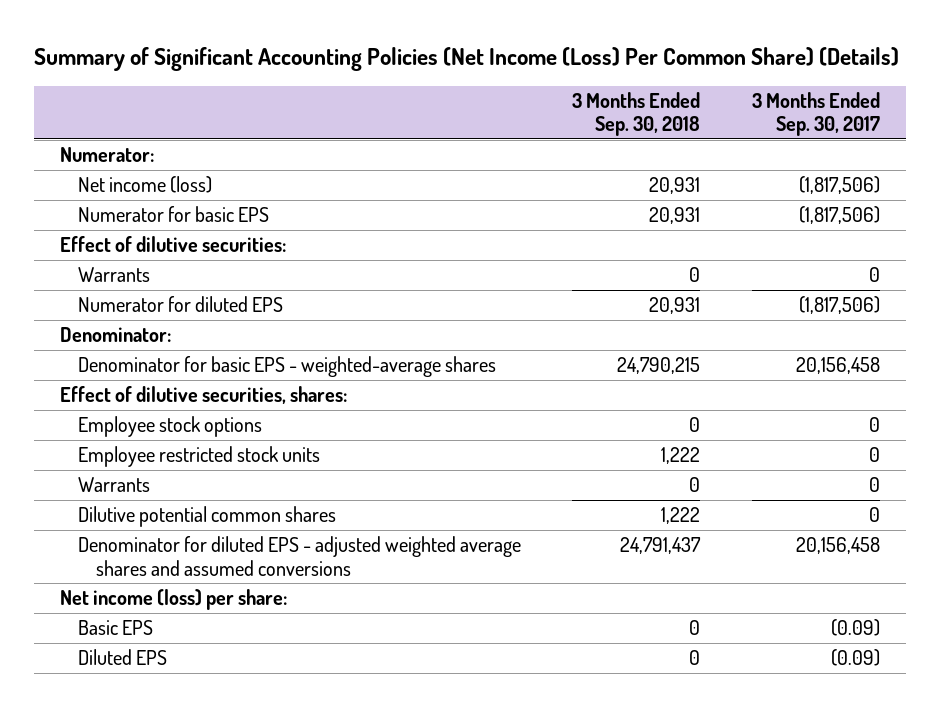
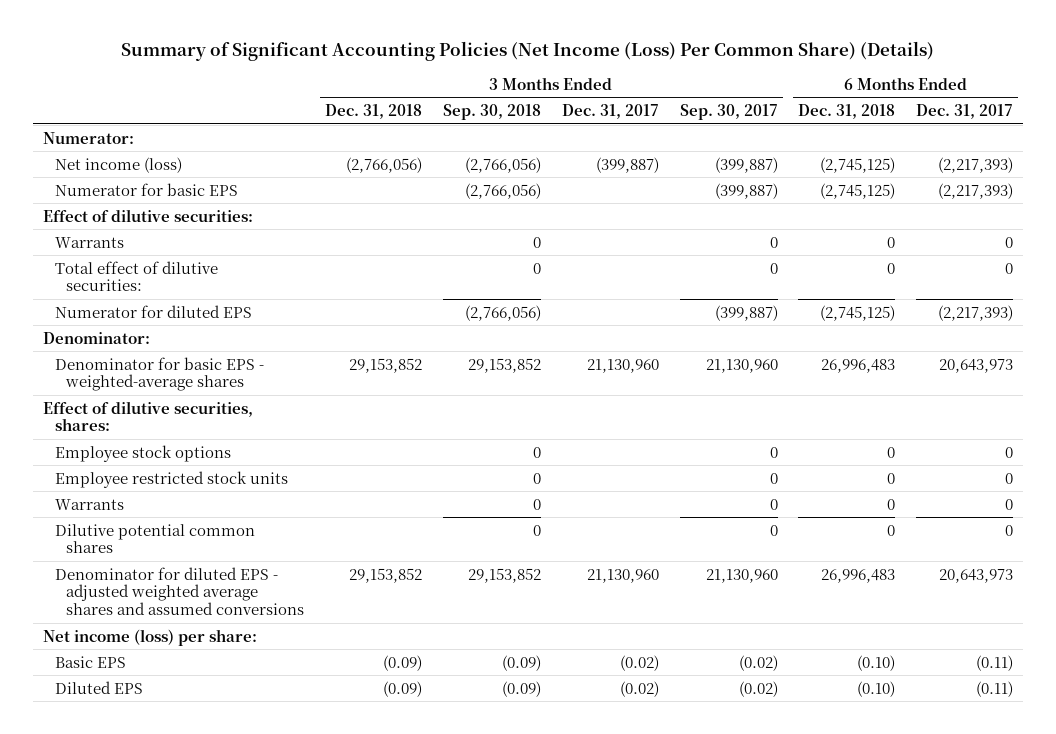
- | 3 Months Ended Sep. 30, 2018 | 3 Months Ended Sep. 30, 2017
+ | 3 Months Ended Dec. 31, 2018 | 3 Months Ended Sep. 30, 2018 | 3 Months Ended Dec. 31, 2017 | 3 Months Ended Sep. 30, 2017 | 6 Months Ended Dec. 31, 2018 | 6 Months Ended Dec. 31, 2017
- Net income (loss) | 20,931 | (1,817,506)
- Numerator for basic EPS | 20,931 | (1,817,506)
+ Net income (loss) | (2,766,056) | (2,766,056) | (399,887) | (399,887) | (2,745,125) | (2,217,393)
+ Numerator for basic EPS | | (2,766,056) | | (399,887) | (2,745,125) | (2,217,393)
- Numerator for diluted EPS | 20,931 | (1,817,506)
+ Total effect of dilutive securities: | | 0 | | 0 | 0 | 0
+ Numerator for diluted EPS | | (2,766,056) | | (399,887) | (2,745,125) | (2,217,393)
- Denominator for basic EPS - weighted-average shares | 24,790,215 | 20,156,458
+ Denominator for basic EPS - weighted-average shares | 29,153,852 | 29,153,852 | 21,130,960 | 21,130,960 | 26,996,483 | 20,643,973
- Employee restricted stock units | 1,222 | 0
+ Employee restricted stock units | | 0 | | 0 | 0 | 0
- Dilutive potential common shares | 1,222 | 0
- Denominator for diluted EPS - adjusted weighted average shares and assumed conversions | 24,791,437 | 20,156,458
+ Dilutive potential common shares | | 0 | | 0 | 0 | 0
+ Denominator for diluted EPS - adjusted weighted average shares and assumed conversions | 29,153,852 | 29,153,852 | 21,130,960 | 21,130,960 | 26,996,483 | 20,643,973
- Basic EPS | 0 | (0.09)
- Diluted EPS | 0 | (0.09)
+ Basic EPS | (0.09) | (0.09) | (0.02) | (0.02) | (0.10) | (0.11)
+ Diluted EPS | (0.09) | (0.09) | (0.02) | (0.02) | (0.10) | (0.11)

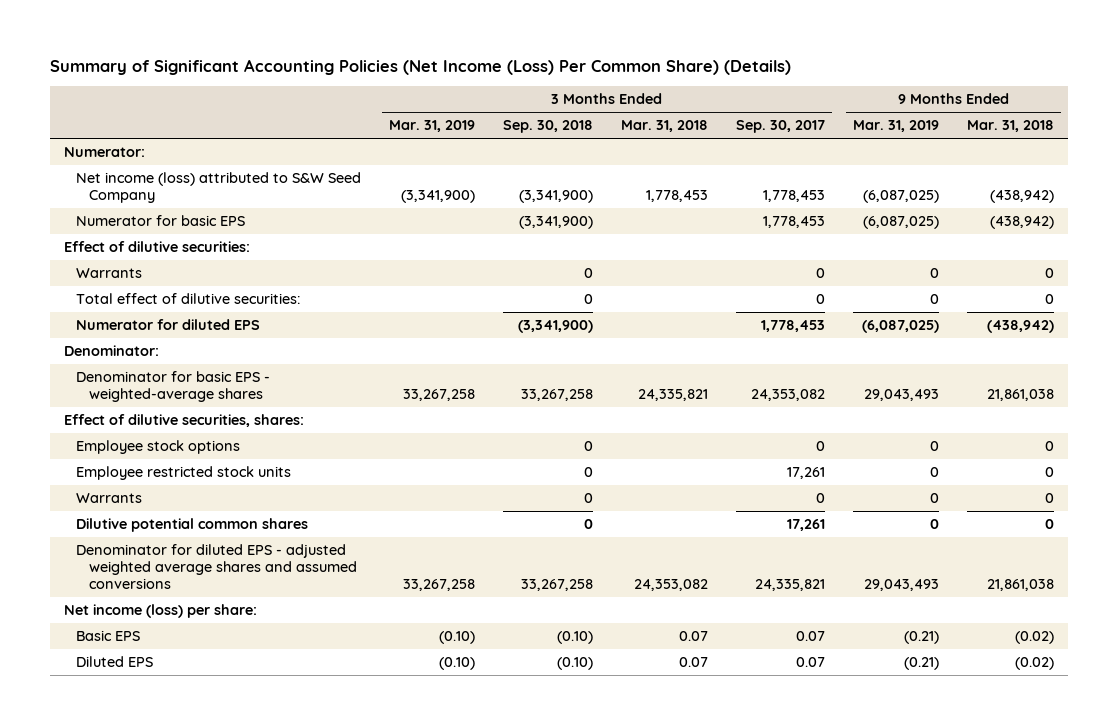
- | 3 Months Ended Dec. 31, 2018 | 3 Months Ended Sep. 30, 2018 | 3 Months Ended Dec. 31, 2017 | 3 Months Ended Sep. 30, 2017 | 6 Months Ended Dec. 31, 2018 | 6 Months Ended Dec. 31, 2017
+ | 3 Months Ended Mar. 31, 2019 | 3 Months Ended Sep. 30, 2018 | 3 Months Ended Mar. 31, 2018 | 3 Months Ended Sep. 30, 2017 | 9 Months Ended Mar. 31, 2019 | 9 Months Ended Mar. 31, 2018
- Net income (loss) | (2,766,056) | (2,766,056) | (399,887) | (399,887) | (2,745,125) | (2,217,393)
- Numerator for basic EPS | | (2,766,056) | | (399,887) | (2,745,125) | (2,217,393)
+ Net income (loss) attributed to S&W Seed Company | (3,341,900) | (3,341,900) | 1,778,453 | 1,778,453 | (6,087,025) | (438,942)
+ Numerator for basic EPS | | (3,341,900) | | 1,778,453 | (6,087,025) | (438,942)
- Numerator for diluted EPS | | (2,766,056) | | (399,887) | (2,745,125) | (2,217,393)
+ Numerator for diluted EPS | | (3,341,900) | | 1,778,453 | (6,087,025) | (438,942)
- Denominator for basic EPS - weighted-average shares | 29,153,852 | 29,153,852 | 21,130,960 | 21,130,960 | 26,996,483 | 20,643,973
+ Denominator for basic EPS - weighted-average shares | 33,267,258 | 33,267,258 | 24,335,821 | 24,353,082 | 29,043,493 | 21,861,038
- Employee restricted stock units | | 0 | | 0 | 0 | 0
+ Employee restricted stock units | | 0 | | 17,261 | 0 | 0
- Dilutive potential common shares | | 0 | | 0 | 0 | 0
- Denominator for diluted EPS - adjusted weighted average shares and assumed conversions | 29,153,852 | 29,153,852 | 21,130,960 | 21,130,960 | 26,996,483 | 20,643,973
+ Dilutive potential common shares | | 0 | | 17,261 | 0 | 0
+ Denominator for diluted EPS - adjusted weighted average shares and assumed conversions | 33,267,258 | 33,267,258 | 24,353,082 | 24,335,821 | 29,043,493 | 21,861,038
- Basic EPS | (0.09) | (0.09) | (0.02) | (0.02) | (0.10) | (0.11)
- Diluted EPS | (0.09) | (0.09) | (0.02) | (0.02) | (0.10) | (0.11)
+ Basic EPS | (0.10) | (0.10) | 0.07 | 0.07 | (0.21) | (0.02)
+ Diluted EPS | (0.10) | (0.10) | 0.07 | 0.07 | (0.21) | (0.02)

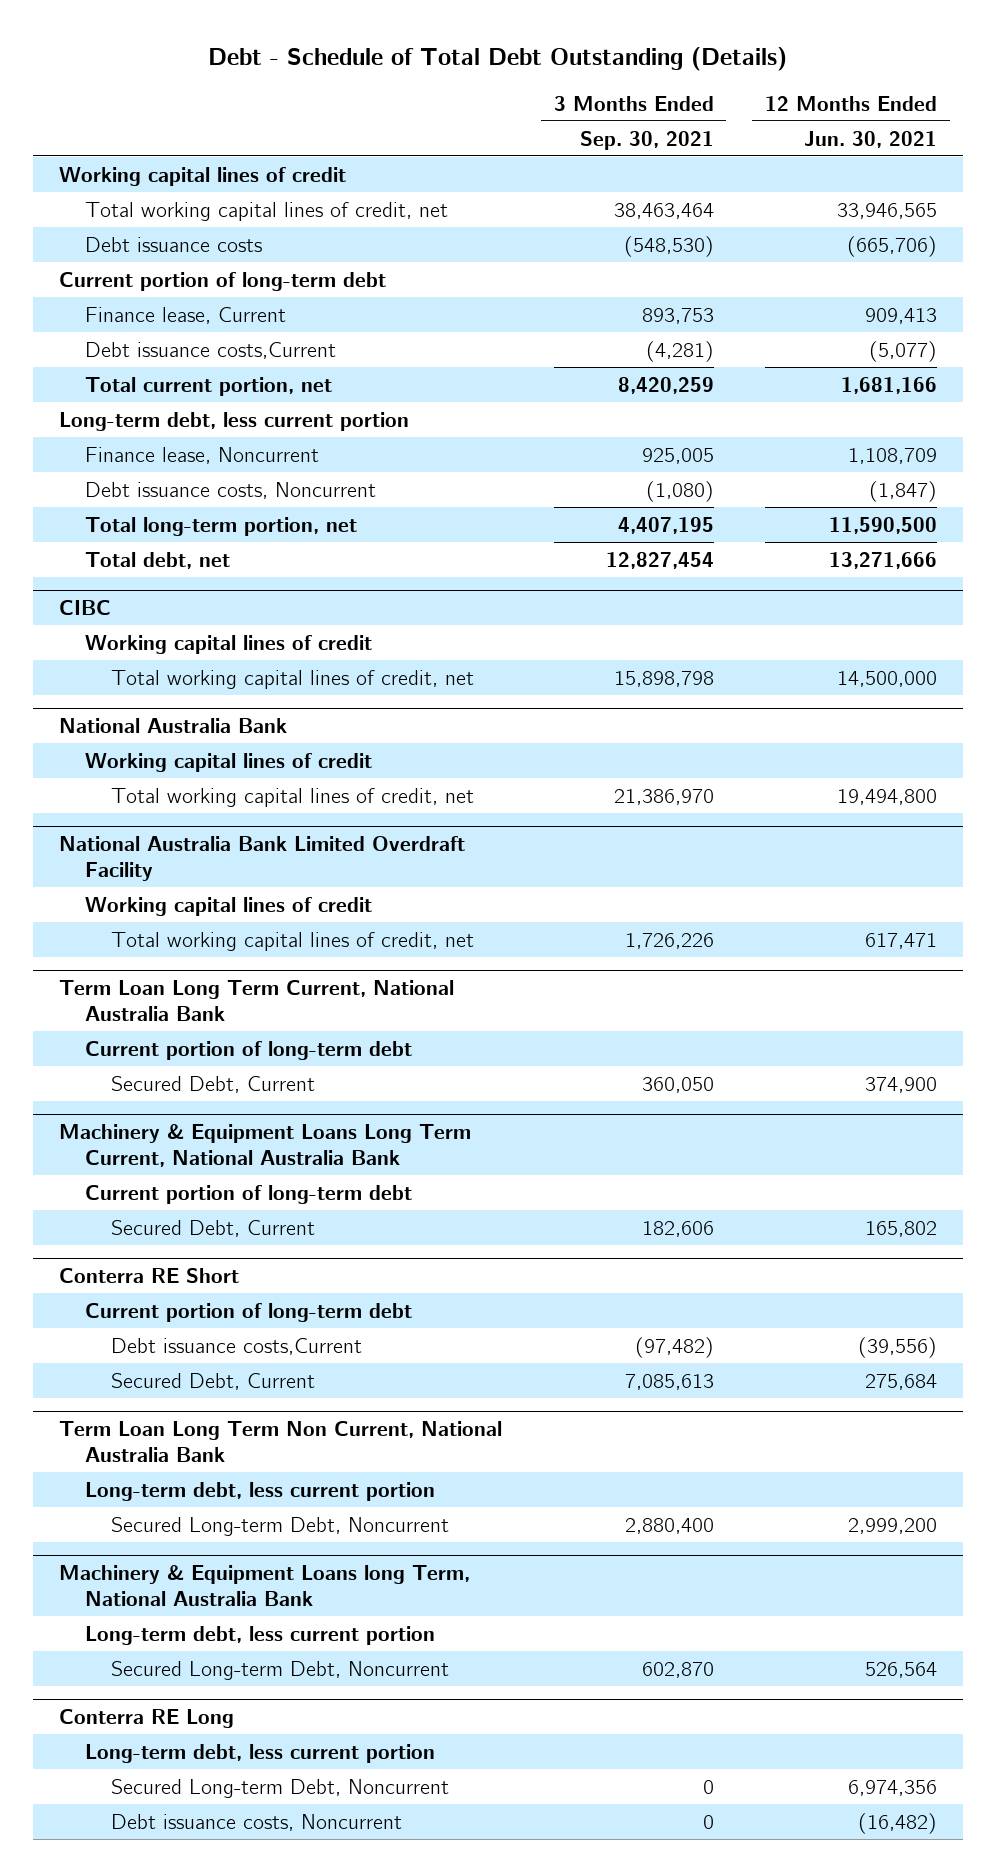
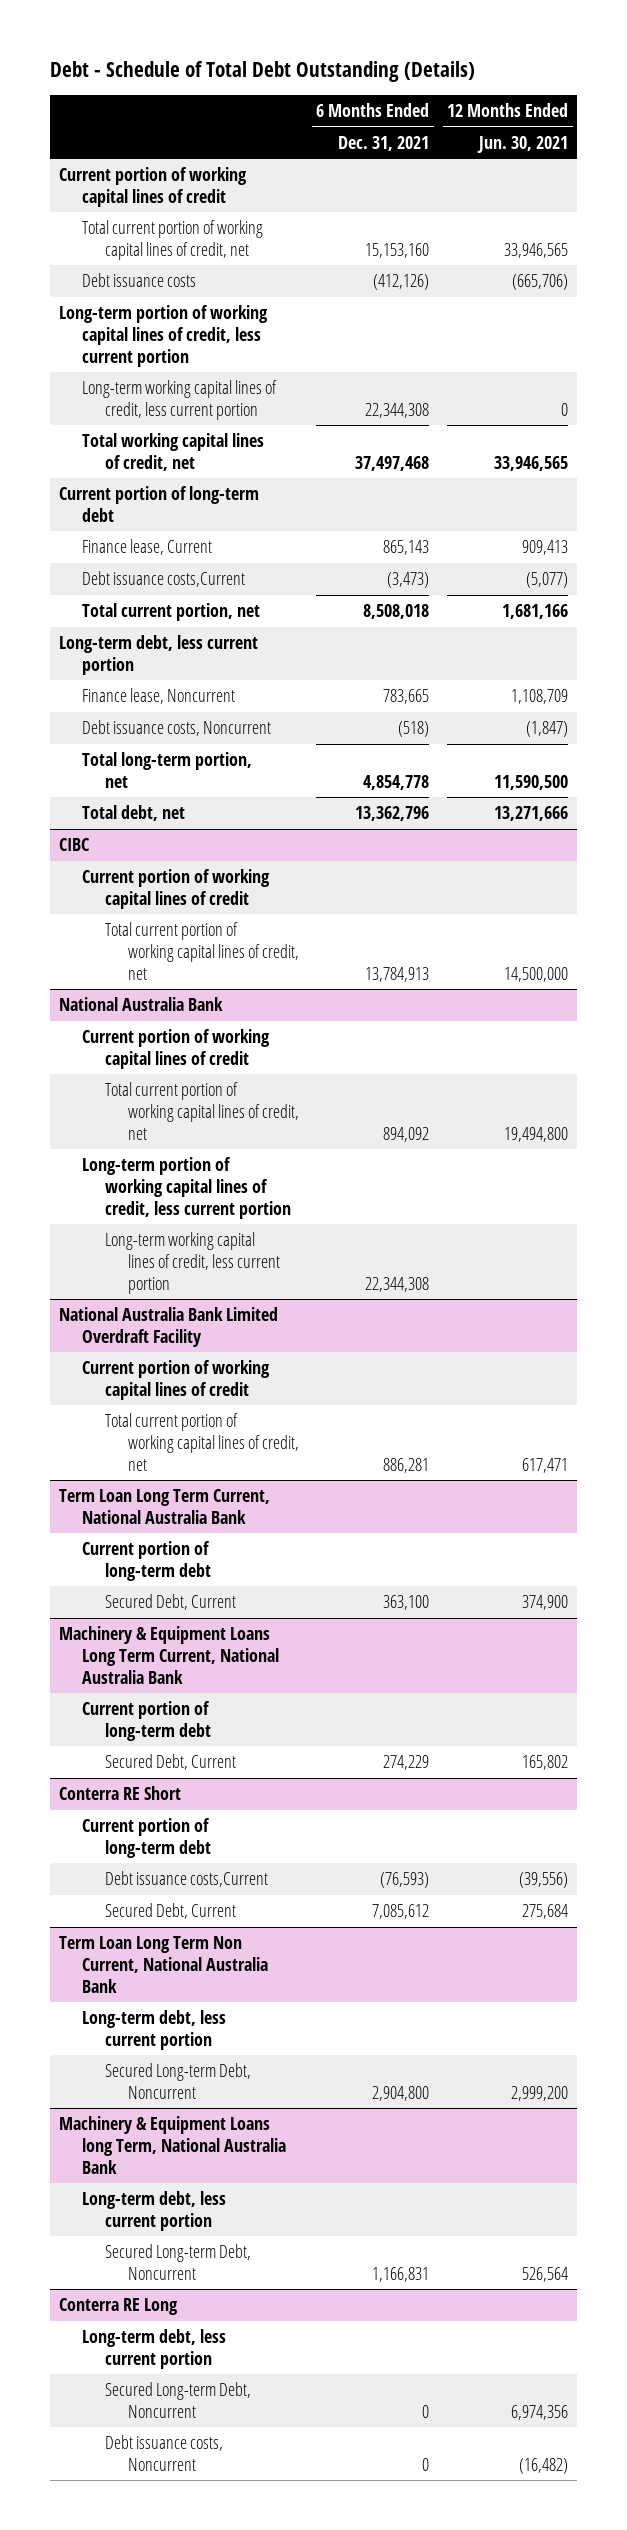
- | 3 Months Ended Sep. 30, 2021 | 12 Months Ended Jun. 30, 2021
+ | 6 Months Ended Dec. 31, 2021 | 12 Months Ended Jun. 30, 2021
- Working capital lines of credit
+ Current portion of working capital lines of credit
+ Total current portion of working capital lines of credit, net | 15,153,160 | 33,946,565
+ Long-term portion of working capital lines of credit, less current portion
+ Long-term working capital lines of credit, less current portion | 22,344,308 | 0
moved down: Total working capital lines of credit, net | 37,497,468 | 33,946,565
@ CIBC
- Working capital lines of credit
- Total working capital lines of credit, net | 15,898,798 | 14,500,000
+ Current portion of working capital lines of credit
+ Total current portion of working capital lines of credit, net | 13,784,913 | 14,500,000
@ National Australia Bank
- Working capital lines of credit
- Total working capital lines of credit, net | 21,386,970 | 19,494,800
+ Current portion of working capital lines of credit
+ Total current portion of working capital lines of credit, net | 894,092 | 19,494,800
+ Long-term portion of working capital lines of credit, less current portion
+ Long-term working capital lines of credit, less current portion | 22,344,308 |
@ National Australia Bank Limited Overdraft Facility
- Working capital lines of credit
- Total working capital lines of credit, net | 1,726,226 | 617,471
+ Current portion of working capital lines of credit
+ Total current portion of working capital lines of credit, net | 886,281 | 617,471

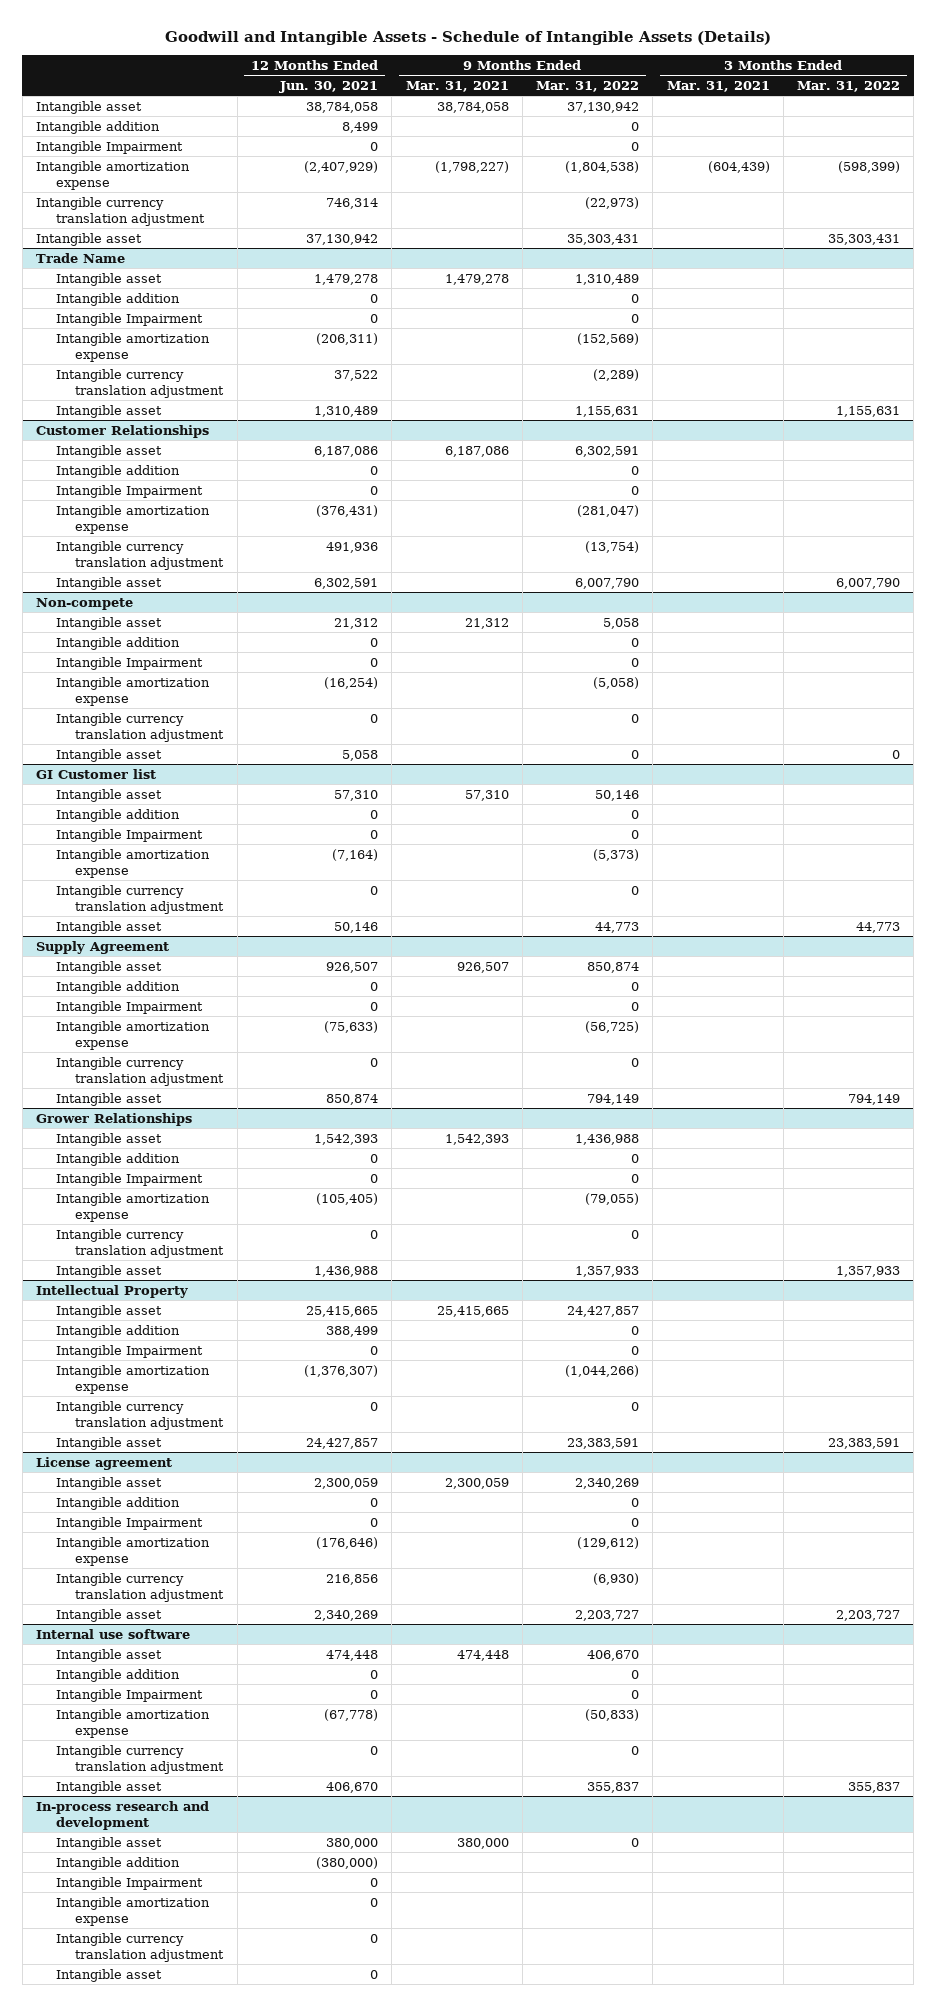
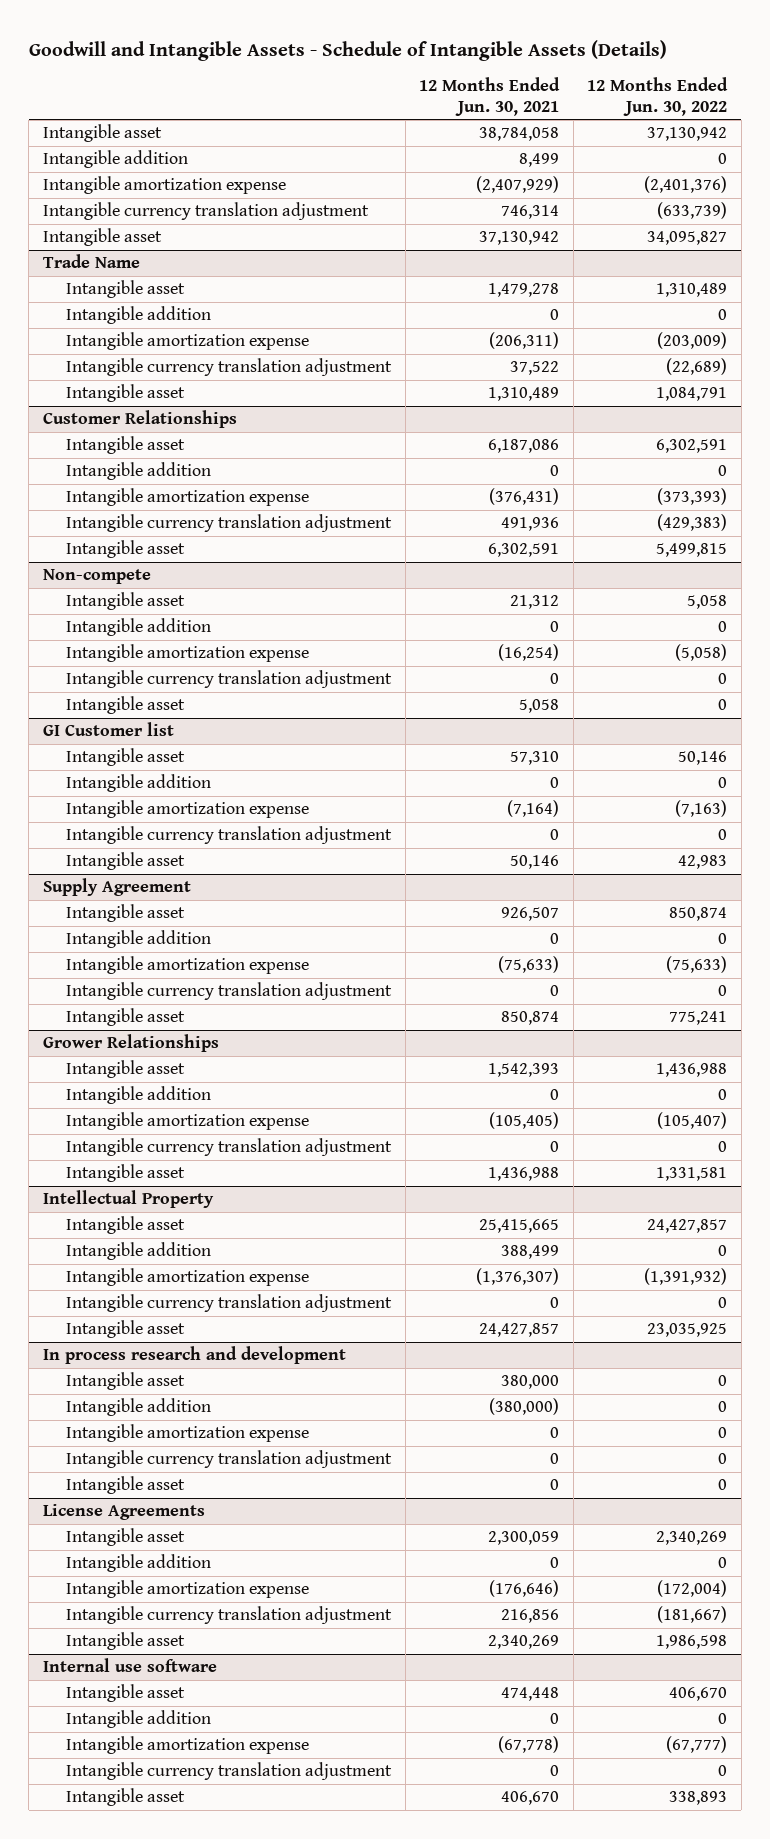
- | 12 Months Ended Jun. 30, 2021 | 9 Months Ended Mar. 31, 2021 | 9 Months Ended Mar. 31, 2022 | 3 Months Ended Mar. 31, 2021 | 3 Months Ended Mar. 31, 2022
+ | 12 Months Ended Jun. 30, 2021 | 12 Months Ended Jun. 30, 2022
- Intangible Impairment | 0 | | 0 | |
@ Trade Name
- Intangible Impairment | 0 | | 0 | |
@ Customer Relationships
- Intangible Impairment | 0 | | 0 | |
@ Non-compete
- Intangible Impairment | 0 | | 0 | |
@ GI Customer list
- Intangible Impairment | 0 | | 0 | |
@ Supply Agreement
- Intangible Impairment | 0 | | 0 | |
@ Grower Relationships
- Intangible Impairment | 0 | | 0 | |
@ Intellectual Property
- Intangible Impairment | 0 | | 0 | |
- License agreement
+ In process research and development
+ Intangible asset | 380,000 | 0
+ Intangible addition | (380,000) | 0
+ Intangible amortization expense | 0 | 0
+ Intangible currency translation adjustment | 0 | 0
+ Intangible asset | 0 | 0
+ License Agreements
- Intangible Impairment | 0 | | 0 | |
@ Internal use software
- Intangible Impairment | 0 | | 0 | |
- In-process research and development
- Intangible asset | 380,000 | 380,000 | 0 | |
- Intangible addition | (380,000) | | | |
- Intangible Impairment | 0 | | | |
- Intangible amortization expense | 0 | | | |
- Intangible currency translation adjustment | 0 | | | |
- Intangible asset | 0 | | | |

